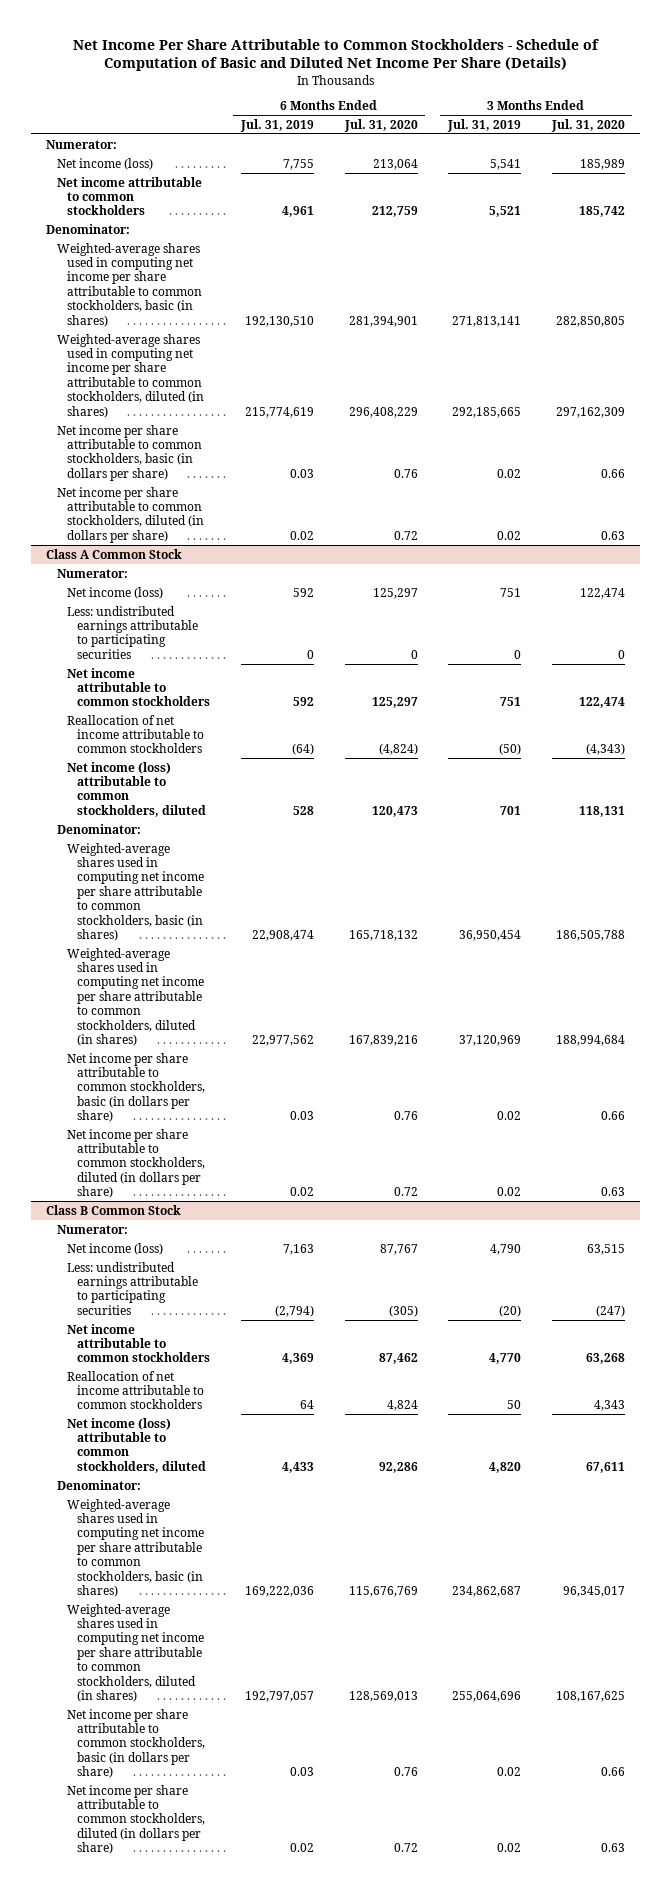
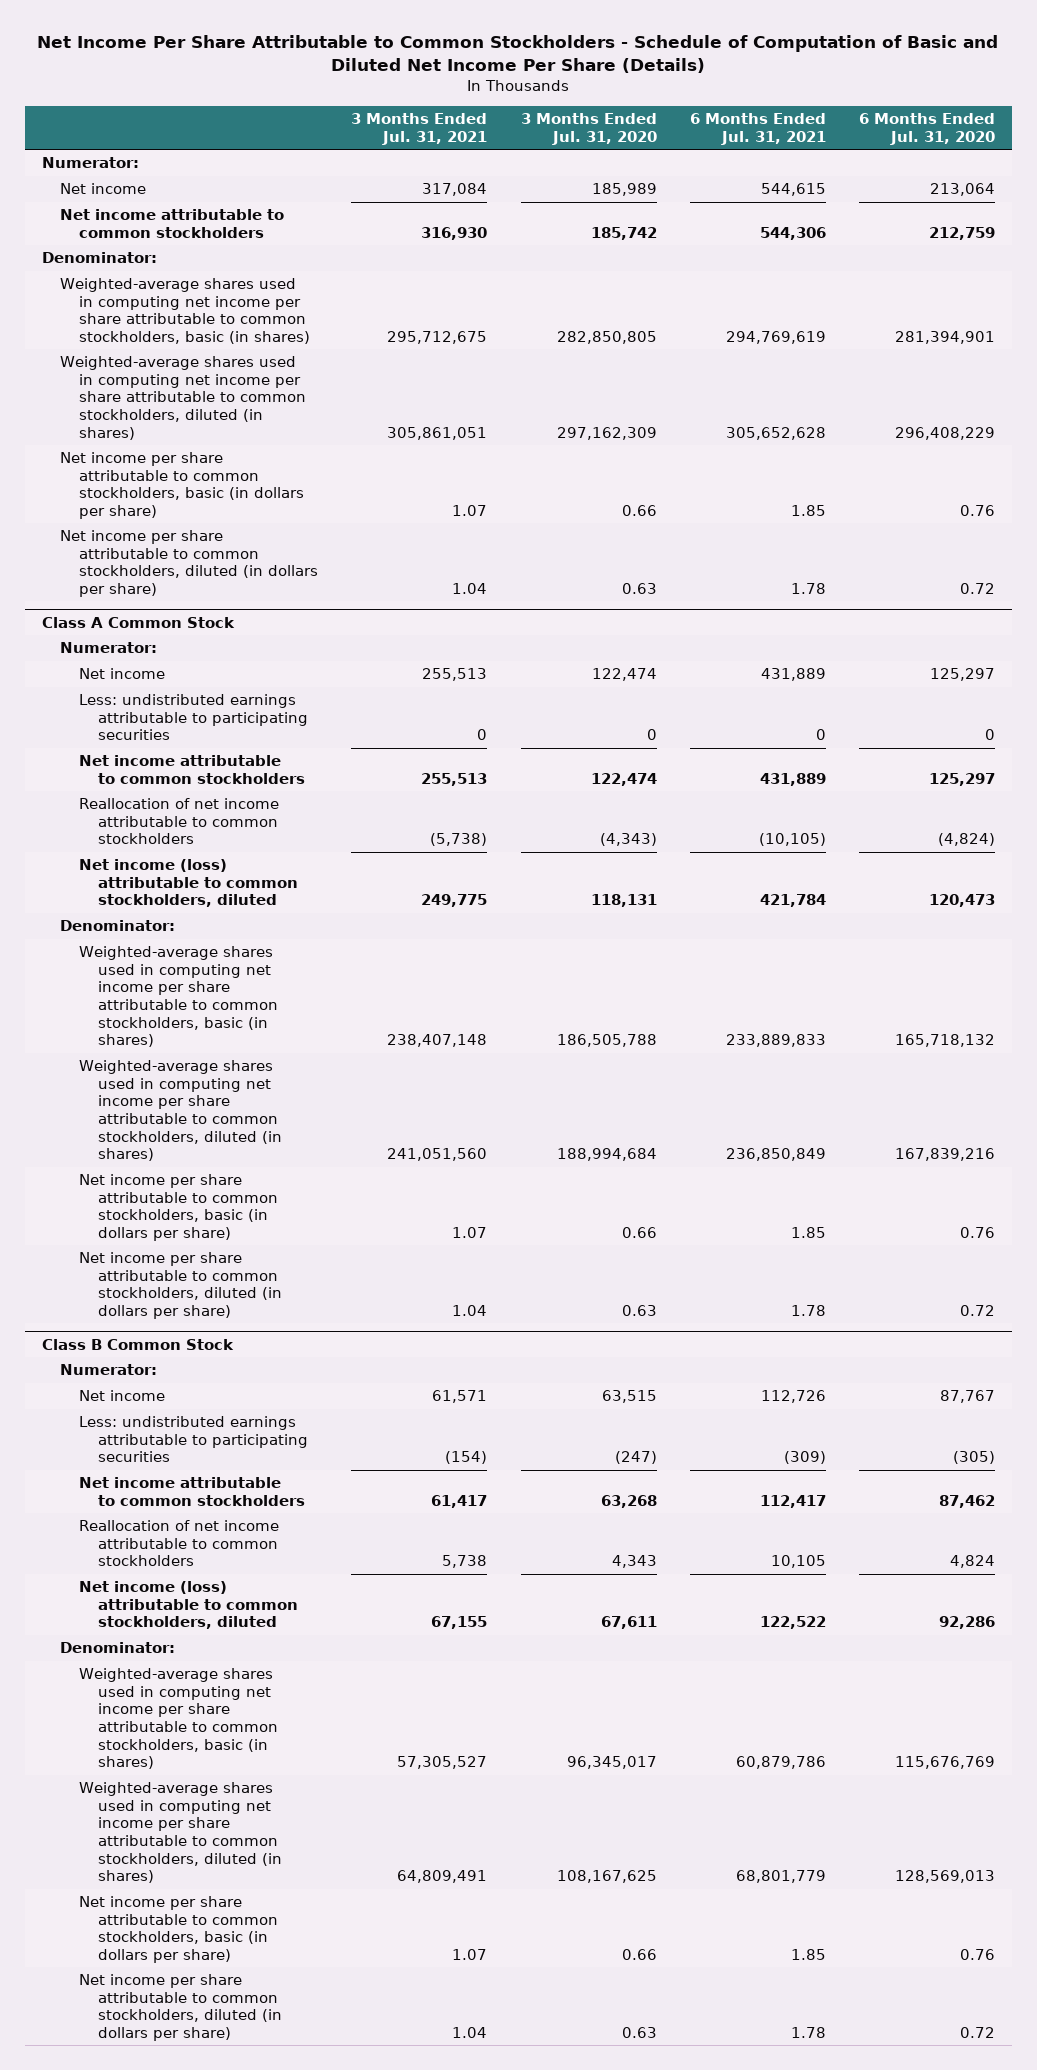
- | 6 Months Ended Jul. 31, 2019 | 6 Months Ended Jul. 31, 2020 | 3 Months Ended Jul. 31, 2019 | 3 Months Ended Jul. 31, 2020
+ | 3 Months Ended Jul. 31, 2021 | 3 Months Ended Jul. 31, 2020 | 6 Months Ended Jul. 31, 2021 | 6 Months Ended Jul. 31, 2020
- Net income (loss) | 7,755 | 213,064 | 5,541 | 185,989
+ Net income | 317,084 | 185,989 | 544,615 | 213,064
@ Class A Common Stock
- Net income (loss) | 592 | 125,297 | 751 | 122,474
+ Net income | 255,513 | 122,474 | 431,889 | 125,297
@ Class B Common Stock
- Net income (loss) | 7,163 | 87,767 | 4,790 | 63,515
+ Net income | 61,571 | 63,515 | 112,726 | 87,767

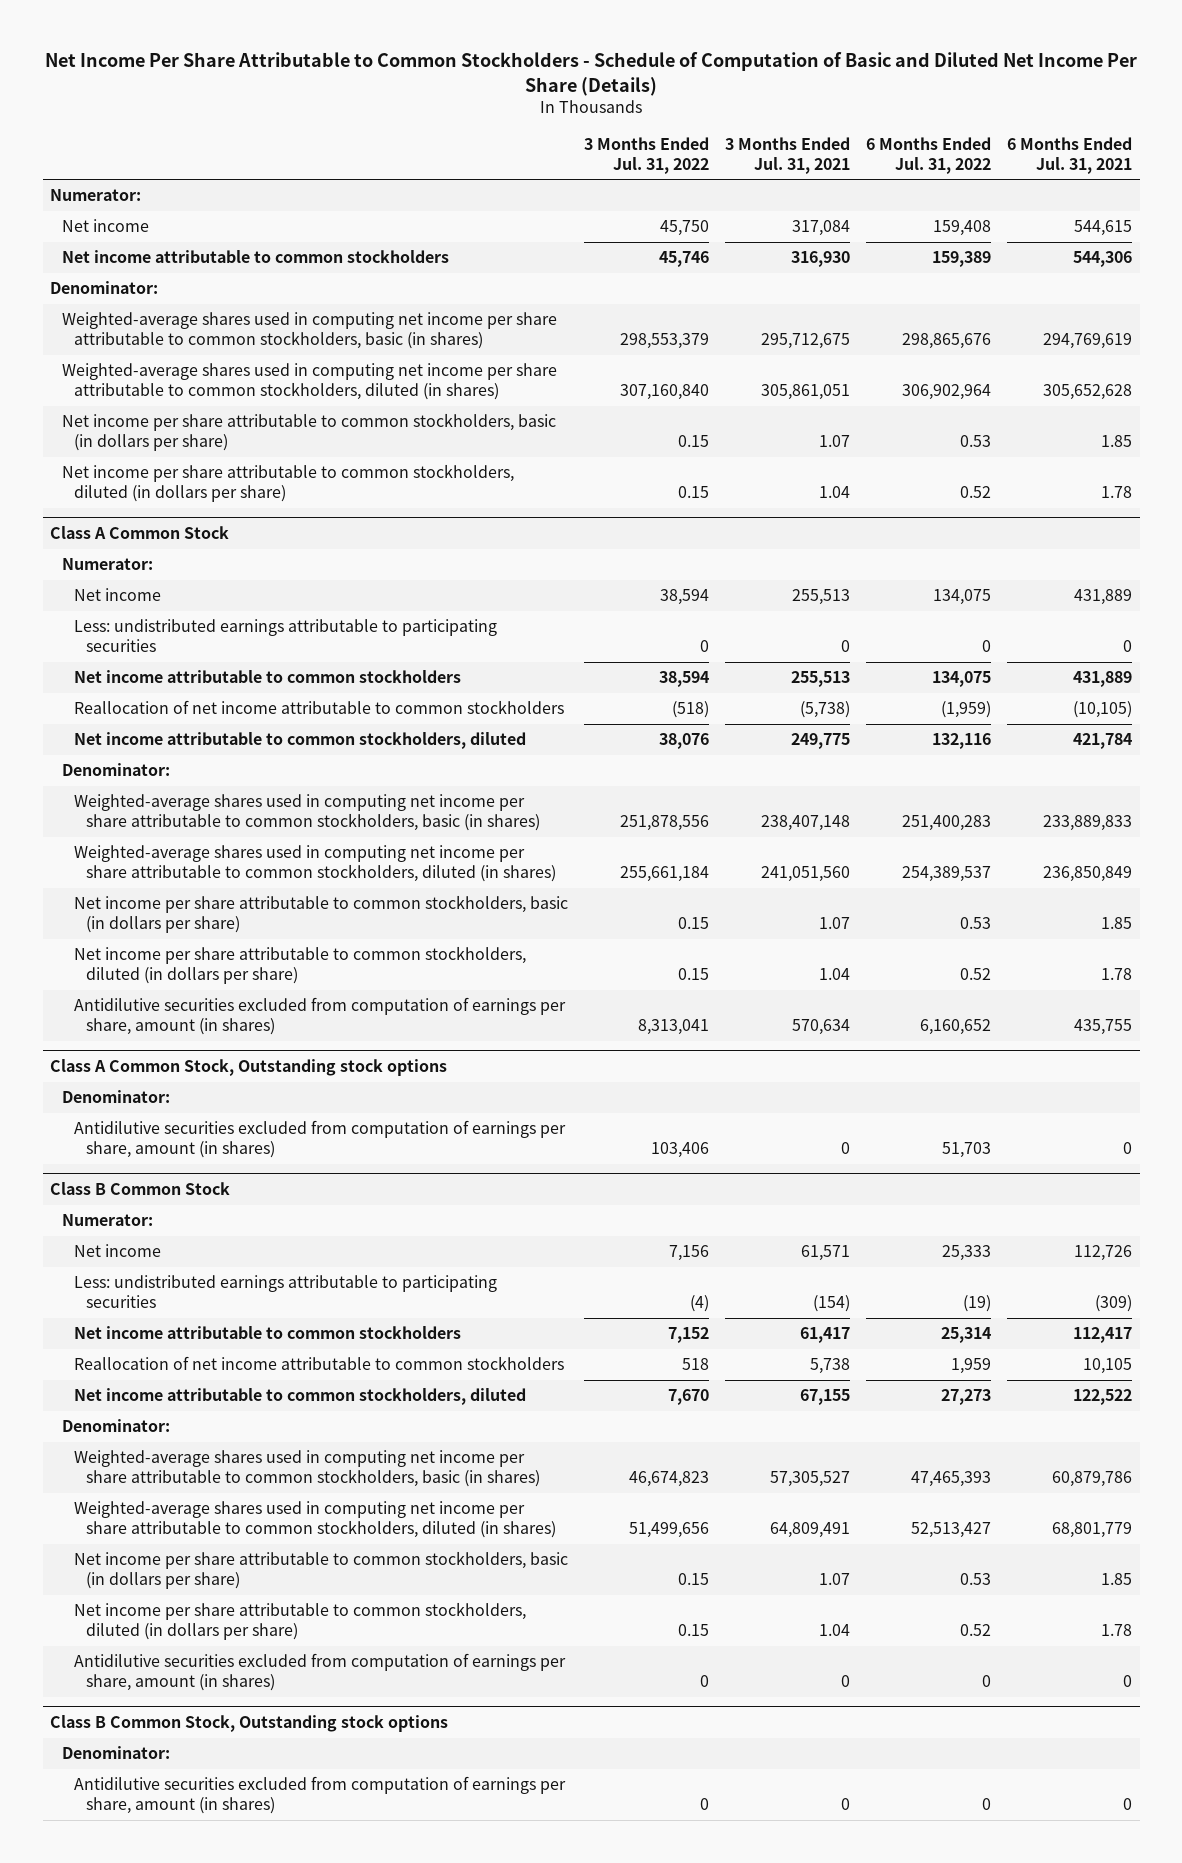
- | 3 Months Ended Jul. 31, 2021 | 3 Months Ended Jul. 31, 2020 | 6 Months Ended Jul. 31, 2021 | 6 Months Ended Jul. 31, 2020
+ | 3 Months Ended Jul. 31, 2022 | 3 Months Ended Jul. 31, 2021 | 6 Months Ended Jul. 31, 2022 | 6 Months Ended Jul. 31, 2021
@ Class A Common Stock
- Net income (loss) attributable to common stockholders, diluted | 249,775 | 118,131 | 421,784 | 120,473
+ Net income attributable to common stockholders, diluted | 38,076 | 249,775 | 132,116 | 421,784
+ Antidilutive securities excluded from computation of earnings per share, amount (in shares) | 8,313,041 | 570,634 | 6,160,652 | 435,755
+ Class A Common Stock, Outstanding stock options
+ Denominator:
+ Antidilutive securities excluded from computation of earnings per share, amount (in shares) | 103,406 | 0 | 51,703 | 0
@ Class B Common Stock
- Net income (loss) attributable to common stockholders, diluted | 67,155 | 67,611 | 122,522 | 92,286
+ Net income attributable to common stockholders, diluted | 7,670 | 67,155 | 27,273 | 122,522
+ Antidilutive securities excluded from computation of earnings per share, amount (in shares) | 0 | 0 | 0 | 0
+ Class B Common Stock, Outstanding stock options
+ Denominator:
+ Antidilutive securities excluded from computation of earnings per share, amount (in shares) | 0 | 0 | 0 | 0

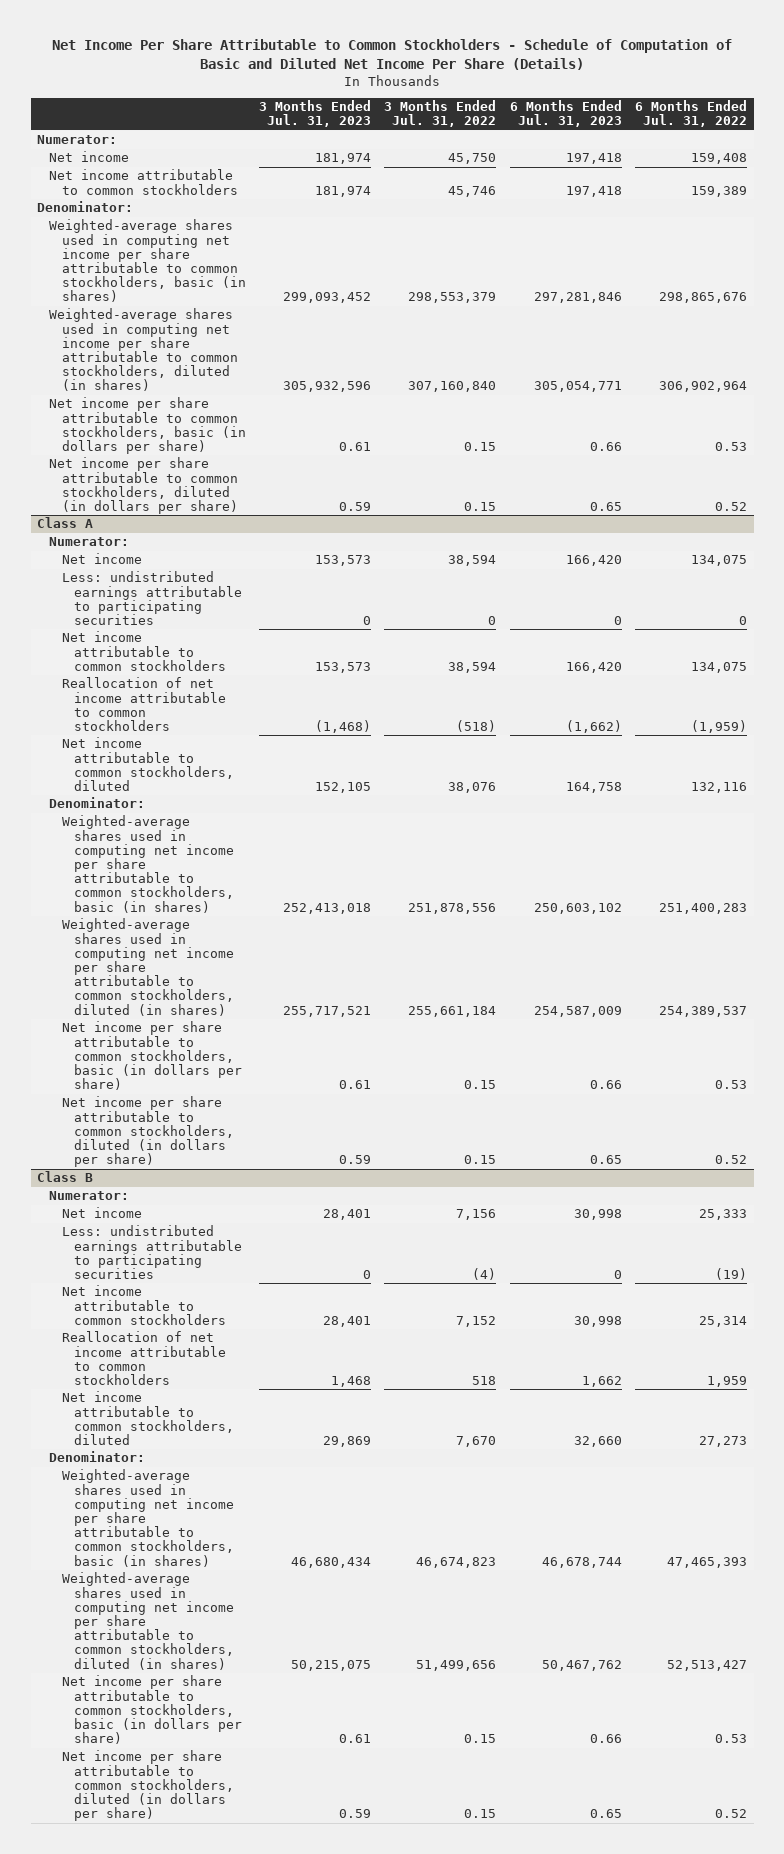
- | 3 Months Ended Jul. 31, 2022 | 3 Months Ended Jul. 31, 2021 | 6 Months Ended Jul. 31, 2022 | 6 Months Ended Jul. 31, 2021
+ | 3 Months Ended Jul. 31, 2023 | 3 Months Ended Jul. 31, 2022 | 6 Months Ended Jul. 31, 2023 | 6 Months Ended Jul. 31, 2022
- Class A Common Stock
+ Class A
- Antidilutive securities excluded from computation of earnings per share, amount (in shares) | 8,313,041 | 570,634 | 6,160,652 | 435,755
- Class A Common Stock, Outstanding stock options
- Denominator:
- Antidilutive securities excluded from computation of earnings per share, amount (in shares) | 103,406 | 0 | 51,703 | 0
- Class B Common Stock
+ Class B
- Antidilutive securities excluded from computation of earnings per share, amount (in shares) | 0 | 0 | 0 | 0
- Class B Common Stock, Outstanding stock options
- Denominator:
- Antidilutive securities excluded from computation of earnings per share, amount (in shares) | 0 | 0 | 0 | 0

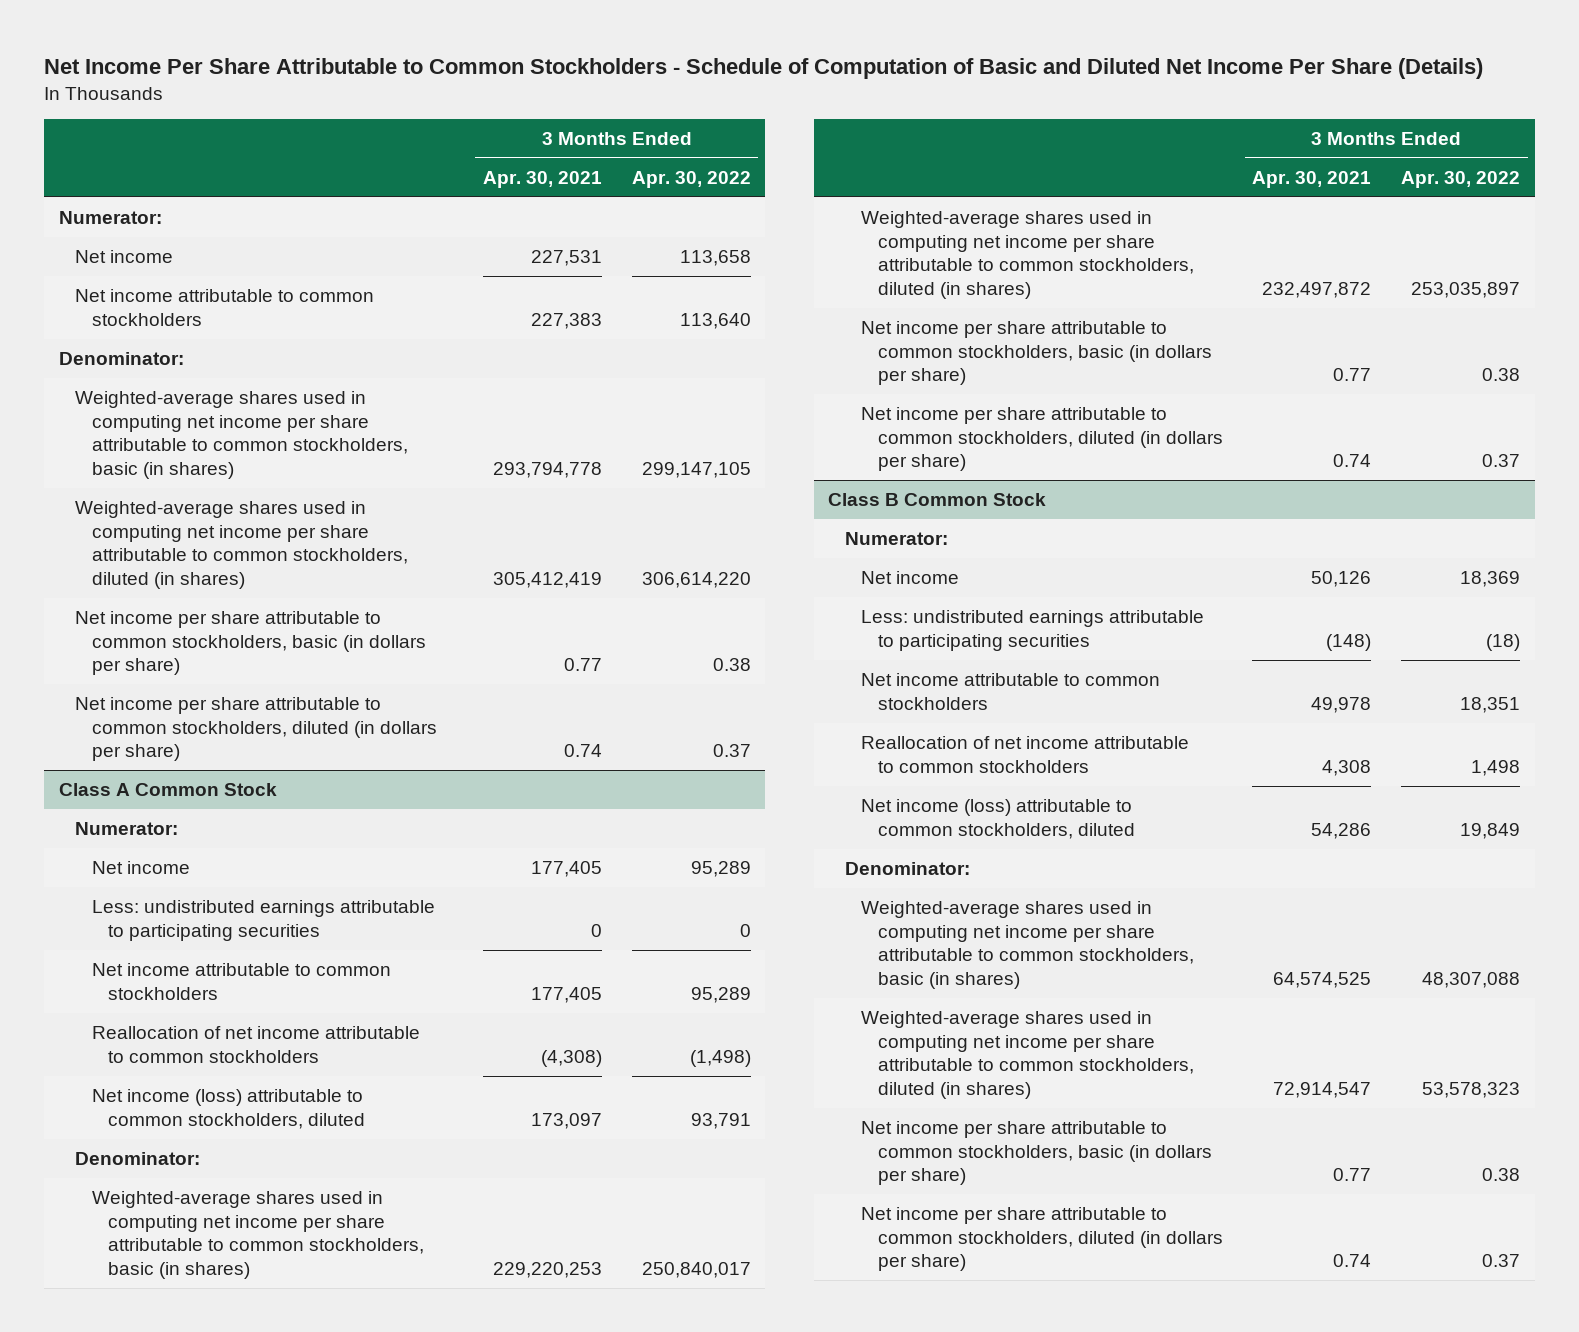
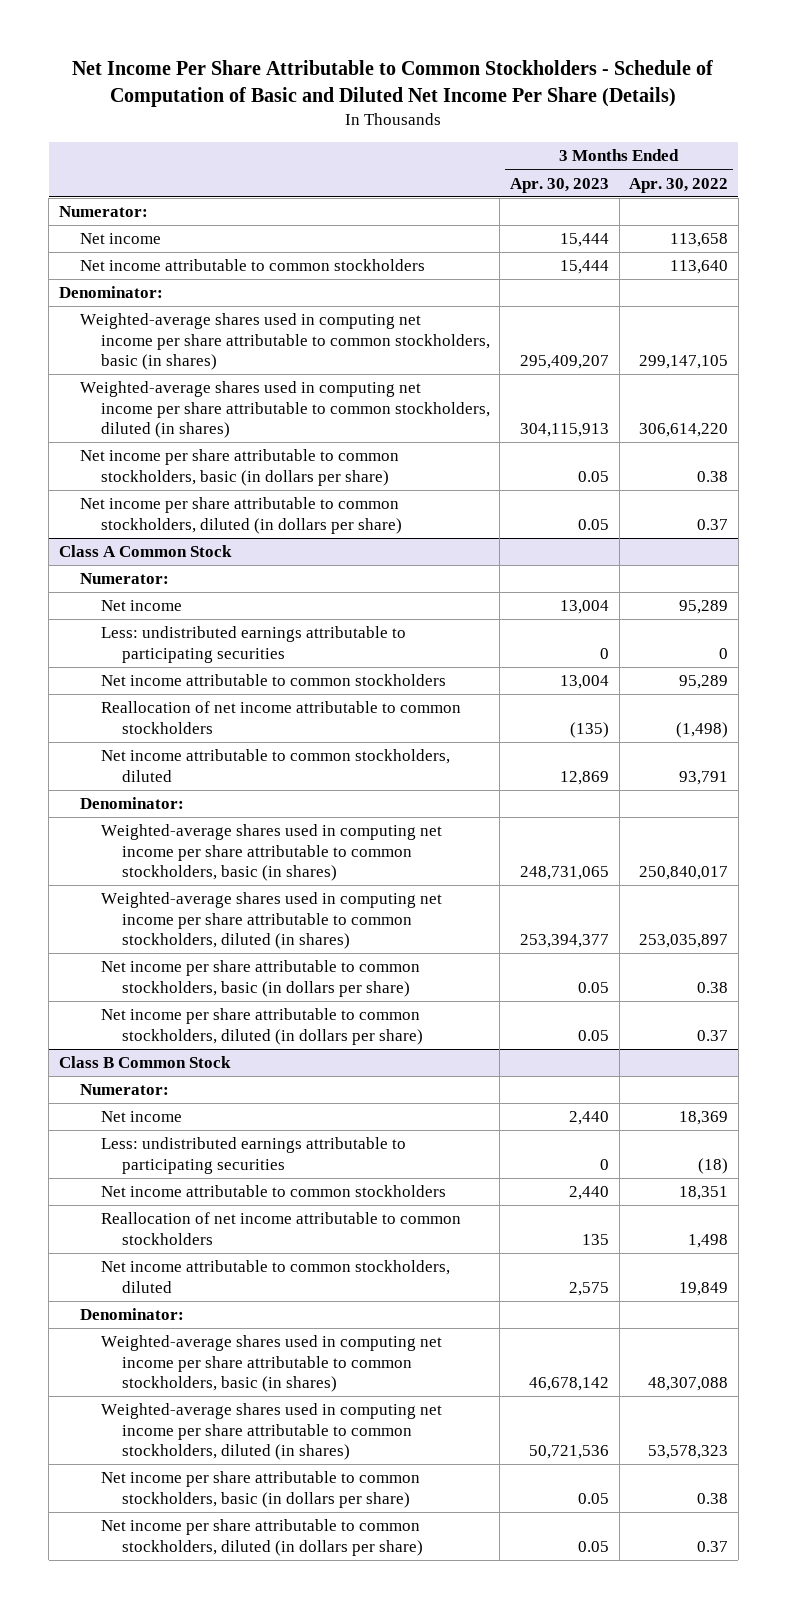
- | 3 Months Ended Apr. 30, 2021 | 3 Months Ended Apr. 30, 2022
+ | 3 Months Ended Apr. 30, 2023 | 3 Months Ended Apr. 30, 2022
@ Class A Common Stock
- Net income (loss) attributable to common stockholders, diluted | 173,097 | 93,791
+ Net income attributable to common stockholders, diluted | 12,869 | 93,791
@ Class B Common Stock
- Net income (loss) attributable to common stockholders, diluted | 54,286 | 19,849
+ Net income attributable to common stockholders, diluted | 2,575 | 19,849

